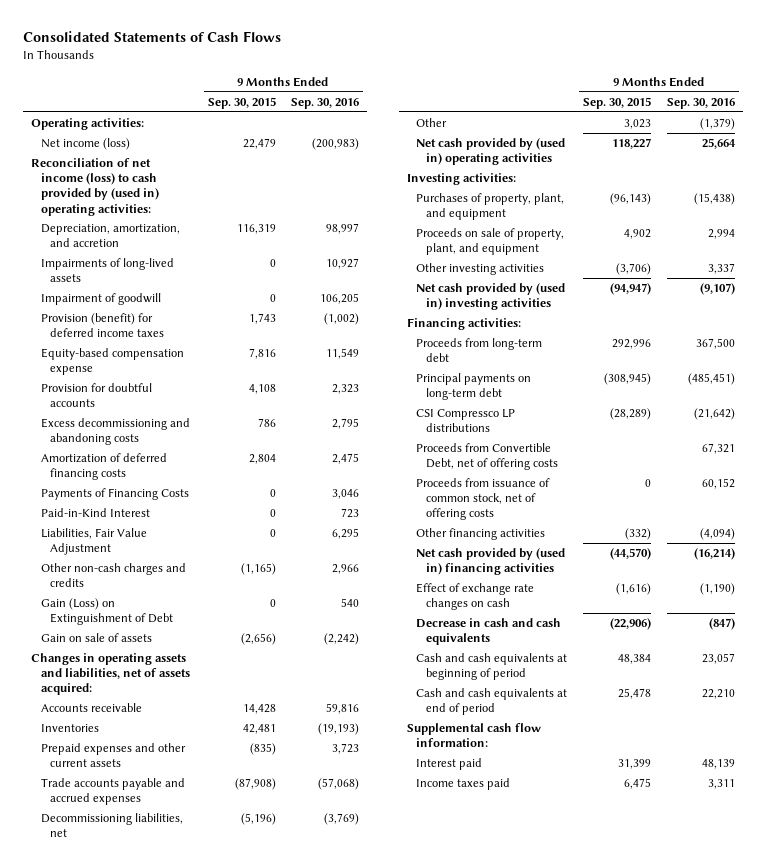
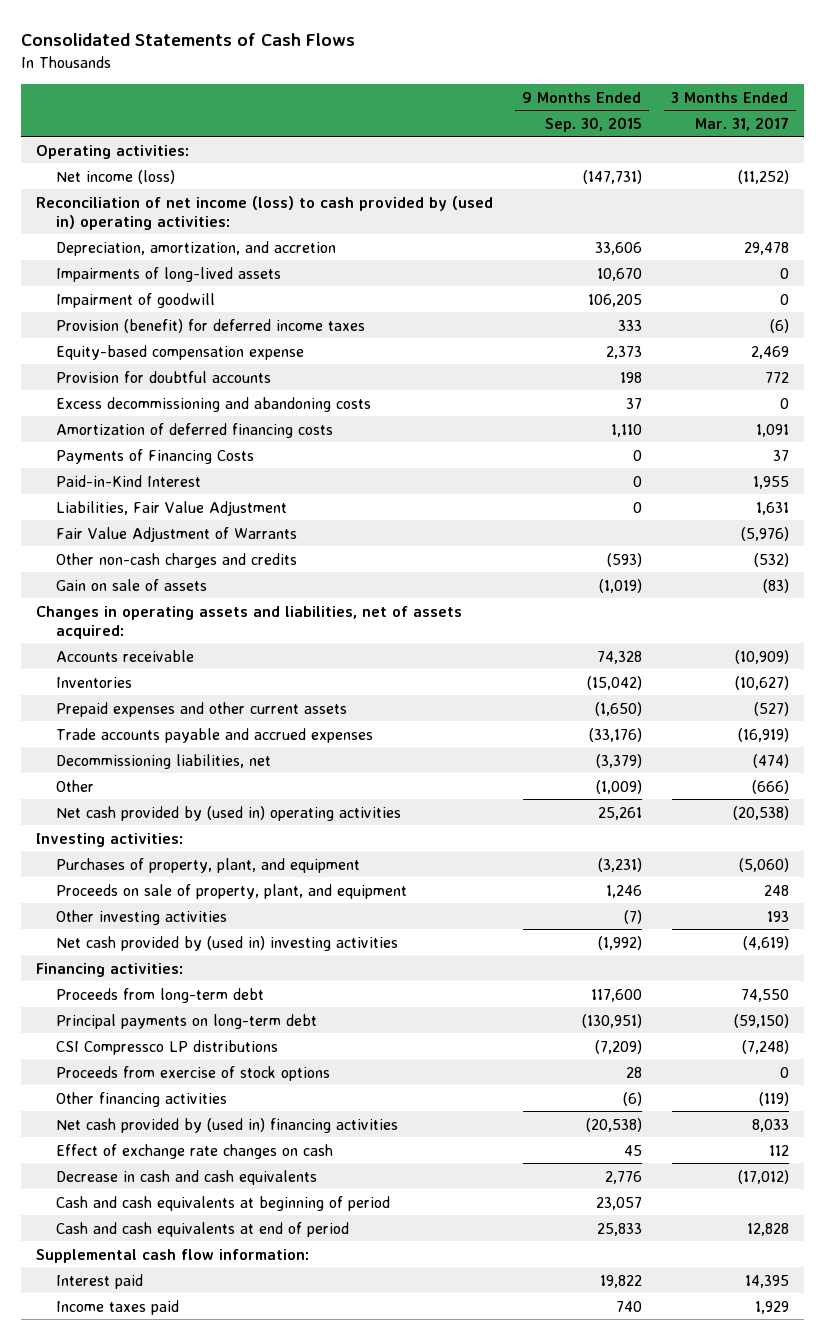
- | 9 Months Ended Sep. 30, 2015 | 9 Months Ended Sep. 30, 2016
+ | 9 Months Ended Sep. 30, 2015 | 3 Months Ended Mar. 31, 2017
- Net income (loss) | 22,479 | (200,983)
+ Net income (loss) | (147,731) | (11,252)
- Depreciation, amortization, and accretion | 116,319 | 98,997
- Impairments of long-lived assets | 0 | 10,927
- Impairment of goodwill | 0 | 106,205
- Provision (benefit) for deferred income taxes | 1,743 | (1,002)
- Equity-based compensation expense | 7,816 | 11,549
- Provision for doubtful accounts | 4,108 | 2,323
- Excess decommissioning and abandoning costs | 786 | 2,795
- Amortization of deferred financing costs | 2,804 | 2,475
+ Depreciation, amortization, and accretion | 33,606 | 29,478
+ Impairments of long-lived assets | 10,670 | 0
+ Impairment of goodwill | 106,205 | 0
+ Provision (benefit) for deferred income taxes | 333 | (6)
+ Equity-based compensation expense | 2,373 | 2,469
+ Provision for doubtful accounts | 198 | 772
+ Excess decommissioning and abandoning costs | 37 | 0
+ Amortization of deferred financing costs | 1,110 | 1,091
- Other non-cash charges and credits | (1,165) | 2,966
- Gain (Loss) on Extinguishment of Debt | 0 | 540
- Gain on sale of assets | (2,656) | (2,242)
+ Fair Value Adjustment of Warrants | | (5,976)
+ Other non-cash charges and credits | (593) | (532)
+ Gain on sale of assets | (1,019) | (83)
- Accounts receivable | 14,428 | 59,816
- Inventories | 42,481 | (19,193)
- Prepaid expenses and other current assets | (835) | 3,723
- Trade accounts payable and accrued expenses | (87,908) | (57,068)
- Decommissioning liabilities, net | (5,196) | (3,769)
- Other | 3,023 | (1,379)
- Net cash provided by (used in) operating activities | 118,227 | 25,664
+ Accounts receivable | 74,328 | (10,909)
+ Inventories | (15,042) | (10,627)
+ Prepaid expenses and other current assets | (1,650) | (527)
+ Trade accounts payable and accrued expenses | (33,176) | (16,919)
+ Decommissioning liabilities, net | (3,379) | (474)
+ Other | (1,009) | (666)
+ Net cash provided by (used in) operating activities | 25,261 | (20,538)
- Purchases of property, plant, and equipment | (96,143) | (15,438)
- Proceeds on sale of property, plant, and equipment | 4,902 | 2,994
- Other investing activities | (3,706) | 3,337
- Net cash provided by (used in) investing activities | (94,947) | (9,107)
+ Purchases of property, plant, and equipment | (3,231) | (5,060)
+ Proceeds on sale of property, plant, and equipment | 1,246 | 248
+ Other investing activities | (7) | 193
+ Net cash provided by (used in) investing activities | (1,992) | (4,619)
- Proceeds from long-term debt | 292,996 | 367,500
- Principal payments on long-term debt | (308,945) | (485,451)
- CSI Compressco LP distributions | (28,289) | (21,642)
- Proceeds from Convertible Debt, net of offering costs | | 67,321
- Proceeds from issuance of common stock, net of offering costs | 0 | 60,152
- Other financing activities | (332) | (4,094)
- Net cash provided by (used in) financing activities | (44,570) | (16,214)
- Effect of exchange rate changes on cash | (1,616) | (1,190)
- Decrease in cash and cash equivalents | (22,906) | (847)
- Cash and cash equivalents at beginning of period | 48,384 | 23,057
- Cash and cash equivalents at end of period | 25,478 | 22,210
+ Proceeds from long-term debt | 117,600 | 74,550
+ Principal payments on long-term debt | (130,951) | (59,150)
+ CSI Compressco LP distributions | (7,209) | (7,248)
+ Proceeds from exercise of stock options | 28 | 0
+ Other financing activities | (6) | (119)
+ Net cash provided by (used in) financing activities | (20,538) | 8,033
+ Effect of exchange rate changes on cash | 45 | 112
+ Decrease in cash and cash equivalents | 2,776 | (17,012)
+ Cash and cash equivalents at beginning of period | 23,057 |
+ Cash and cash equivalents at end of period | 25,833 | 12,828
- Interest paid | 31,399 | 48,139
- Income taxes paid | 6,475 | 3,311
+ Interest paid | 19,822 | 14,395
+ Income taxes paid | 740 | 1,929

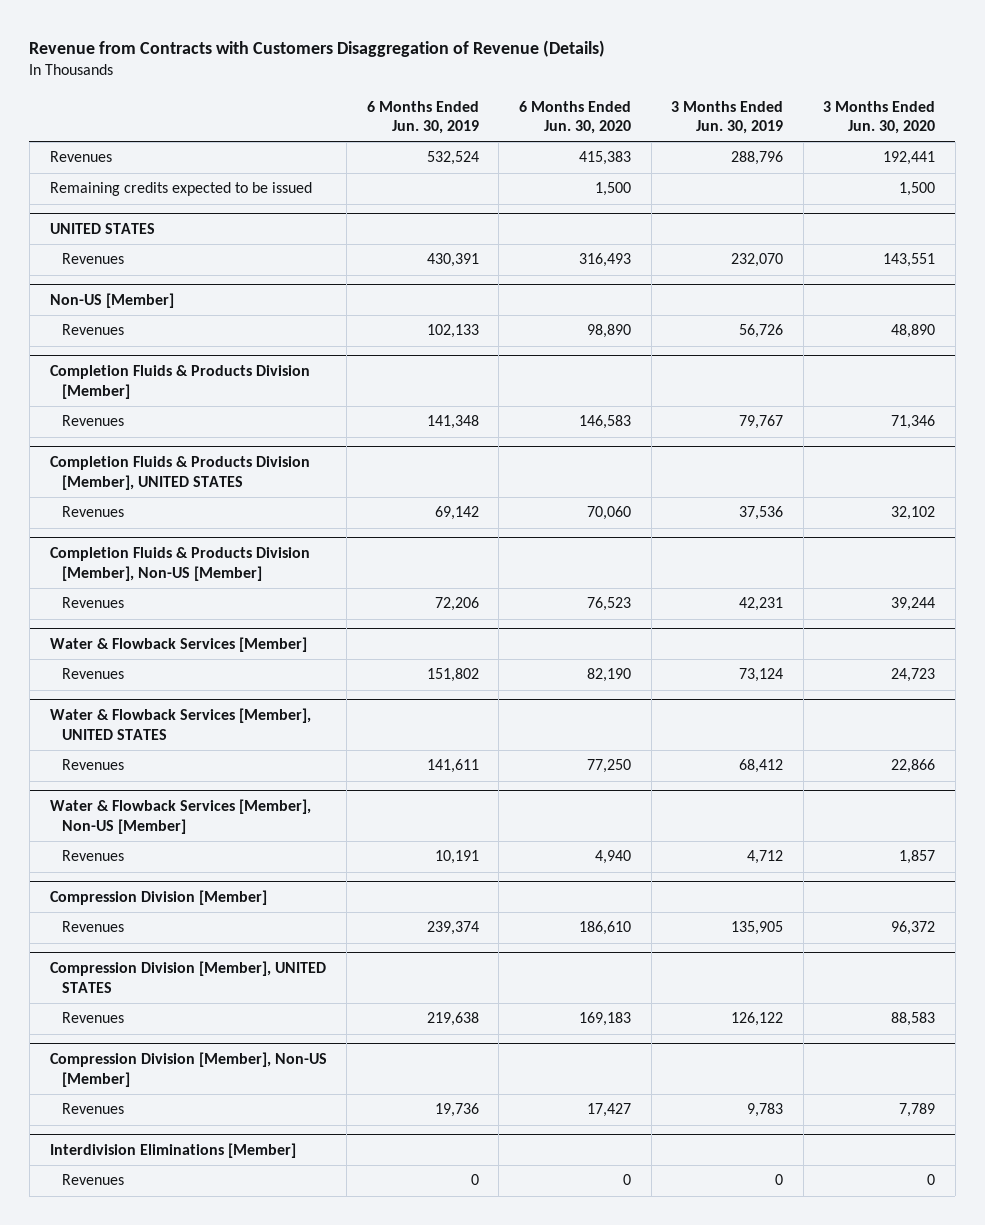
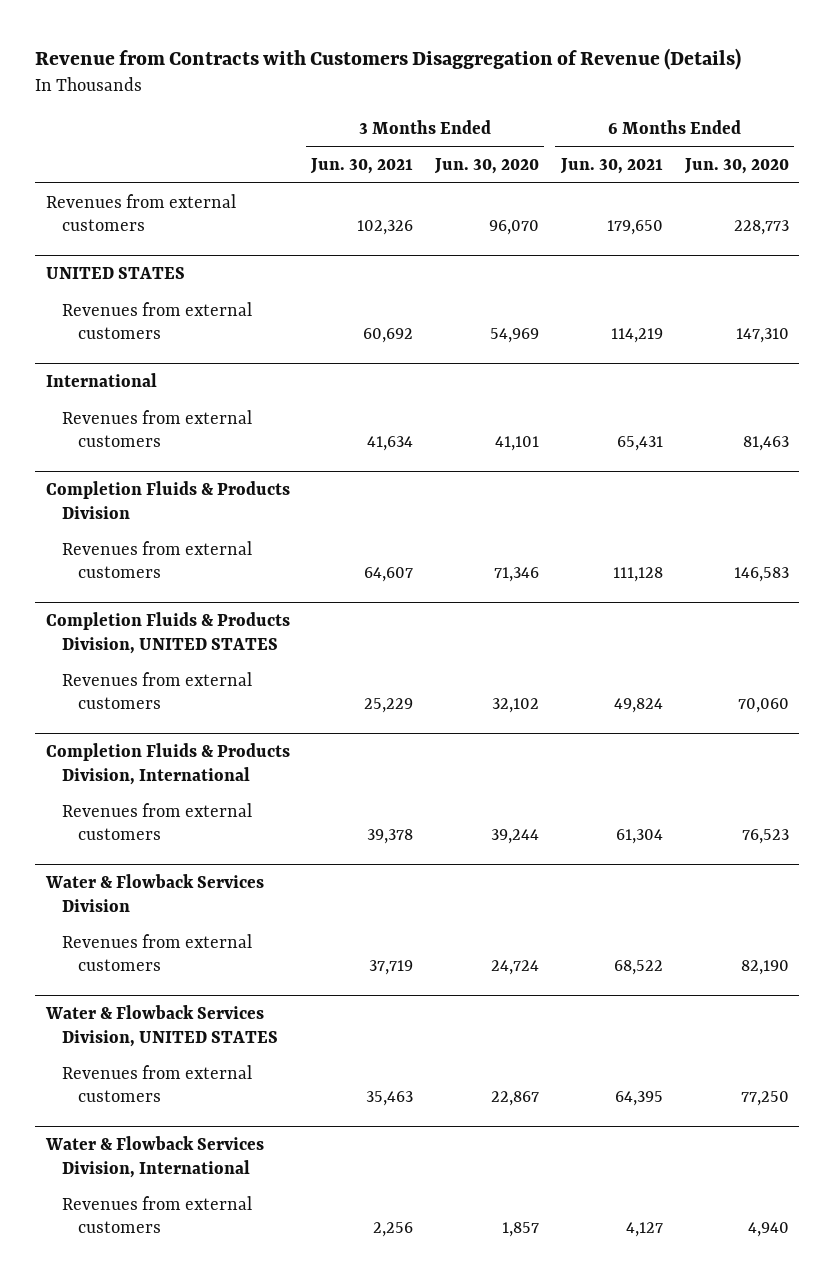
- | 6 Months Ended Jun. 30, 2019 | 6 Months Ended Jun. 30, 2020 | 3 Months Ended Jun. 30, 2019 | 3 Months Ended Jun. 30, 2020
+ | 3 Months Ended Jun. 30, 2021 | 3 Months Ended Jun. 30, 2020 | 6 Months Ended Jun. 30, 2021 | 6 Months Ended Jun. 30, 2020
- Revenues | 532,524 | 415,383 | 288,796 | 192,441
- Remaining credits expected to be issued | | 1,500 | | 1,500
+ Revenues from external customers | 102,326 | 96,070 | 179,650 | 228,773
@ UNITED STATES
- Revenues | 430,391 | 316,493 | 232,070 | 143,551
- Non-US [Member]
- Revenues | 102,133 | 98,890 | 56,726 | 48,890
- Completion Fluids & Products Division [Member]
- Revenues | 141,348 | 146,583 | 79,767 | 71,346
- Completion Fluids & Products Division [Member], UNITED STATES
- Revenues | 69,142 | 70,060 | 37,536 | 32,102
- Completion Fluids & Products Division [Member], Non-US [Member]
- Revenues | 72,206 | 76,523 | 42,231 | 39,244
- Water & Flowback Services [Member]
- Revenues | 151,802 | 82,190 | 73,124 | 24,723
- Water & Flowback Services [Member], UNITED STATES
- Revenues | 141,611 | 77,250 | 68,412 | 22,866
- Water & Flowback Services [Member], Non-US [Member]
- Revenues | 10,191 | 4,940 | 4,712 | 1,857
- Compression Division [Member]
- Revenues | 239,374 | 186,610 | 135,905 | 96,372
- Compression Division [Member], UNITED STATES
- Revenues | 219,638 | 169,183 | 126,122 | 88,583
- Compression Division [Member], Non-US [Member]
- Revenues | 19,736 | 17,427 | 9,783 | 7,789
- Interdivision Eliminations [Member]
- Revenues | 0 | 0 | 0 | 0
@ UNITED STATES
+ Revenues from external customers | 60,692 | 54,969 | 114,219 | 147,310
+ International
+ Revenues from external customers | 41,634 | 41,101 | 65,431 | 81,463
+ Completion Fluids & Products Division
+ Revenues from external customers | 64,607 | 71,346 | 111,128 | 146,583
+ Completion Fluids & Products Division, UNITED STATES
+ Revenues from external customers | 25,229 | 32,102 | 49,824 | 70,060
+ Completion Fluids & Products Division, International
+ Revenues from external customers | 39,378 | 39,244 | 61,304 | 76,523
+ Water & Flowback Services Division
+ Revenues from external customers | 37,719 | 24,724 | 68,522 | 82,190
+ Water & Flowback Services Division, UNITED STATES
+ Revenues from external customers | 35,463 | 22,867 | 64,395 | 77,250
+ Water & Flowback Services Division, International
+ Revenues from external customers | 2,256 | 1,857 | 4,127 | 4,940

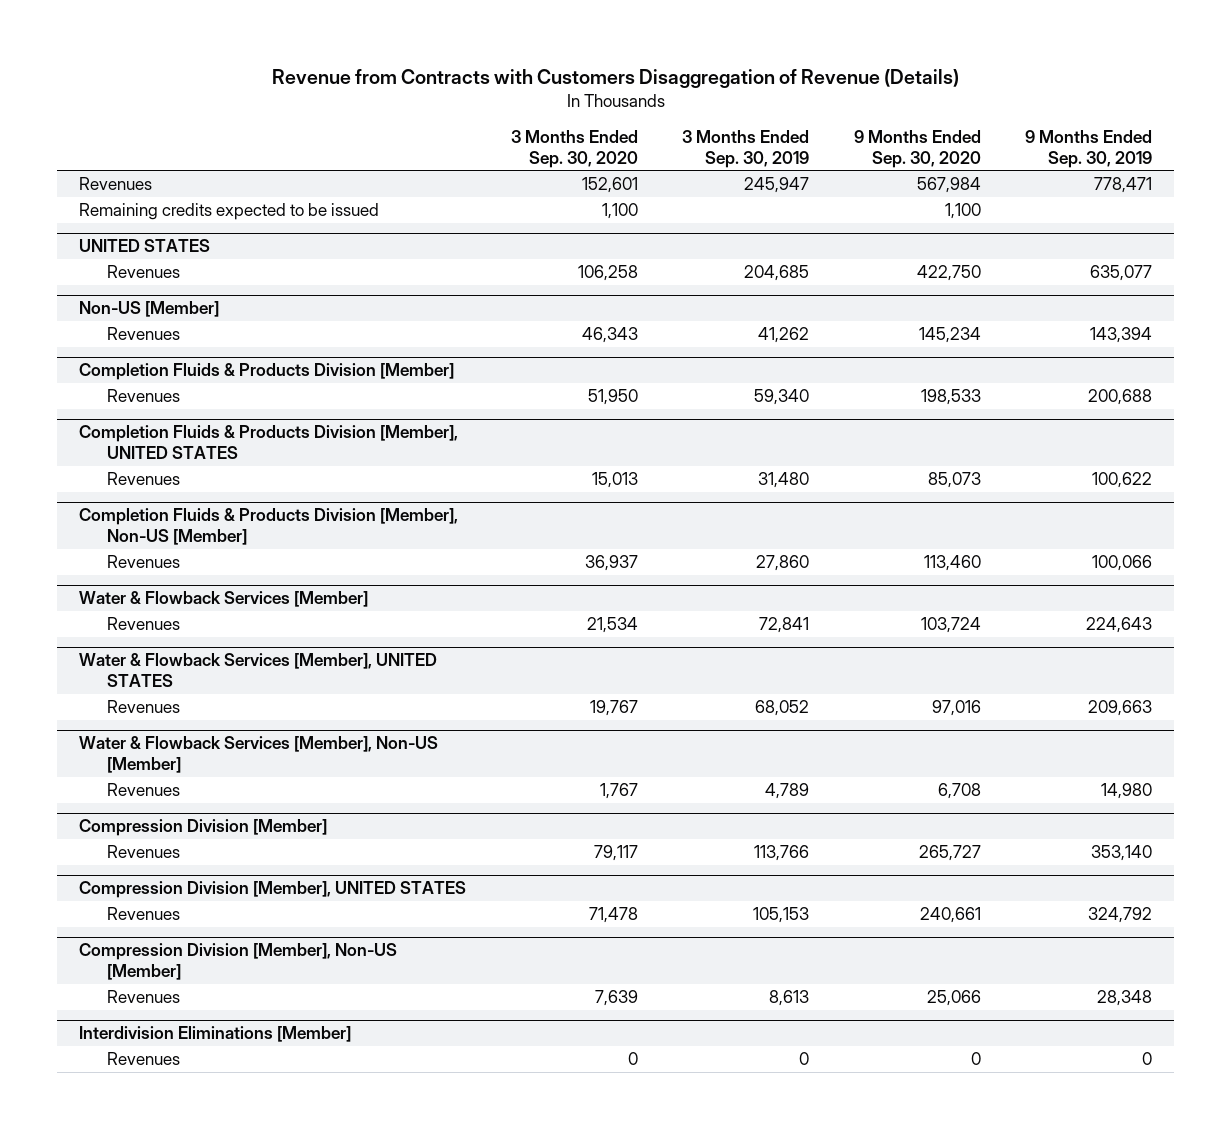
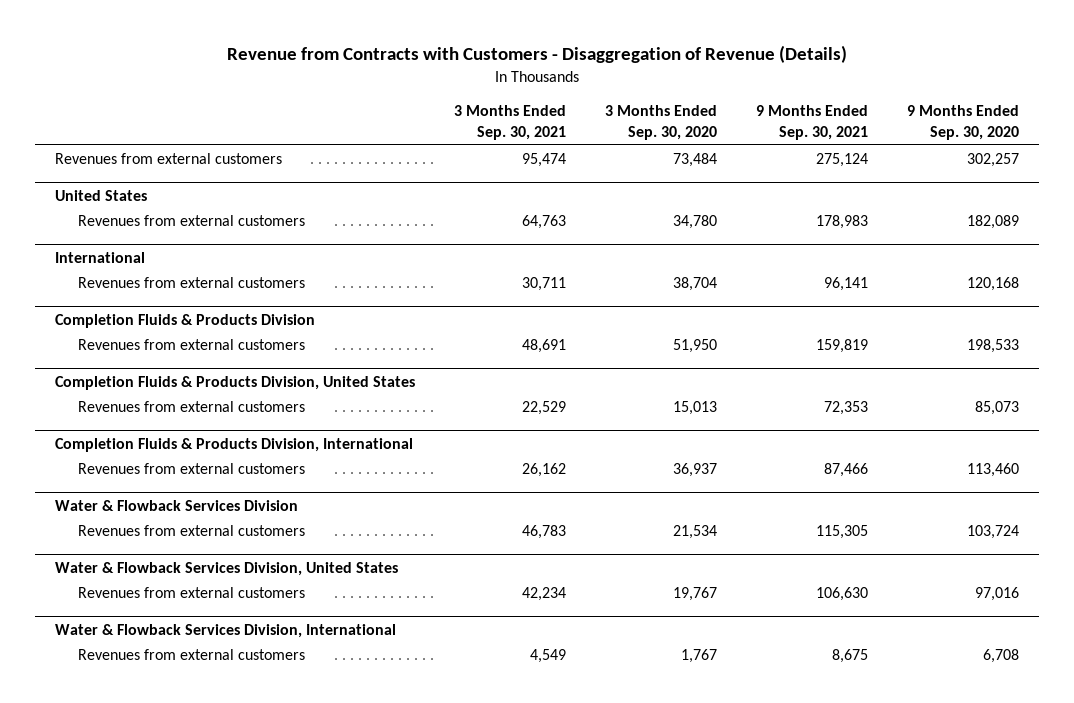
- Revenue from Contracts with Customers Disaggregation of Revenue (Details)
+ Revenue from Contracts with Customers - Disaggregation of Revenue (Details)
- | 3 Months Ended Sep. 30, 2020 | 3 Months Ended Sep. 30, 2019 | 9 Months Ended Sep. 30, 2020 | 9 Months Ended Sep. 30, 2019
+ | 3 Months Ended Sep. 30, 2021 | 3 Months Ended Sep. 30, 2020 | 9 Months Ended Sep. 30, 2021 | 9 Months Ended Sep. 30, 2020
- Revenues | 152,601 | 245,947 | 567,984 | 778,471
- Remaining credits expected to be issued | 1,100 | | 1,100 |
- UNITED STATES
- Revenues | 106,258 | 204,685 | 422,750 | 635,077
- Non-US [Member]
- Revenues | 46,343 | 41,262 | 145,234 | 143,394
- Completion Fluids & Products Division [Member]
- Revenues | 51,950 | 59,340 | 198,533 | 200,688
- Completion Fluids & Products Division [Member], UNITED STATES
- Revenues | 15,013 | 31,480 | 85,073 | 100,622
- Completion Fluids & Products Division [Member], Non-US [Member]
- Revenues | 36,937 | 27,860 | 113,460 | 100,066
- Water & Flowback Services [Member]
- Revenues | 21,534 | 72,841 | 103,724 | 224,643
- Water & Flowback Services [Member], UNITED STATES
- Revenues | 19,767 | 68,052 | 97,016 | 209,663
- Water & Flowback Services [Member], Non-US [Member]
- Revenues | 1,767 | 4,789 | 6,708 | 14,980
- Compression Division [Member]
- Revenues | 79,117 | 113,766 | 265,727 | 353,140
- Compression Division [Member], UNITED STATES
- Revenues | 71,478 | 105,153 | 240,661 | 324,792
- Compression Division [Member], Non-US [Member]
- Revenues | 7,639 | 8,613 | 25,066 | 28,348
- Interdivision Eliminations [Member]
- Revenues | 0 | 0 | 0 | 0
+ Revenues from external customers | 95,474 | 73,484 | 275,124 | 302,257
+ United States
+ Revenues from external customers | 64,763 | 34,780 | 178,983 | 182,089
+ International
+ Revenues from external customers | 30,711 | 38,704 | 96,141 | 120,168
+ Completion Fluids & Products Division
+ Revenues from external customers | 48,691 | 51,950 | 159,819 | 198,533
+ Completion Fluids & Products Division, United States
+ Revenues from external customers | 22,529 | 15,013 | 72,353 | 85,073
+ Completion Fluids & Products Division, International
+ Revenues from external customers | 26,162 | 36,937 | 87,466 | 113,460
+ Water & Flowback Services Division
+ Revenues from external customers | 46,783 | 21,534 | 115,305 | 103,724
+ Water & Flowback Services Division, United States
+ Revenues from external customers | 42,234 | 19,767 | 106,630 | 97,016
+ Water & Flowback Services Division, International
+ Revenues from external customers | 4,549 | 1,767 | 8,675 | 6,708

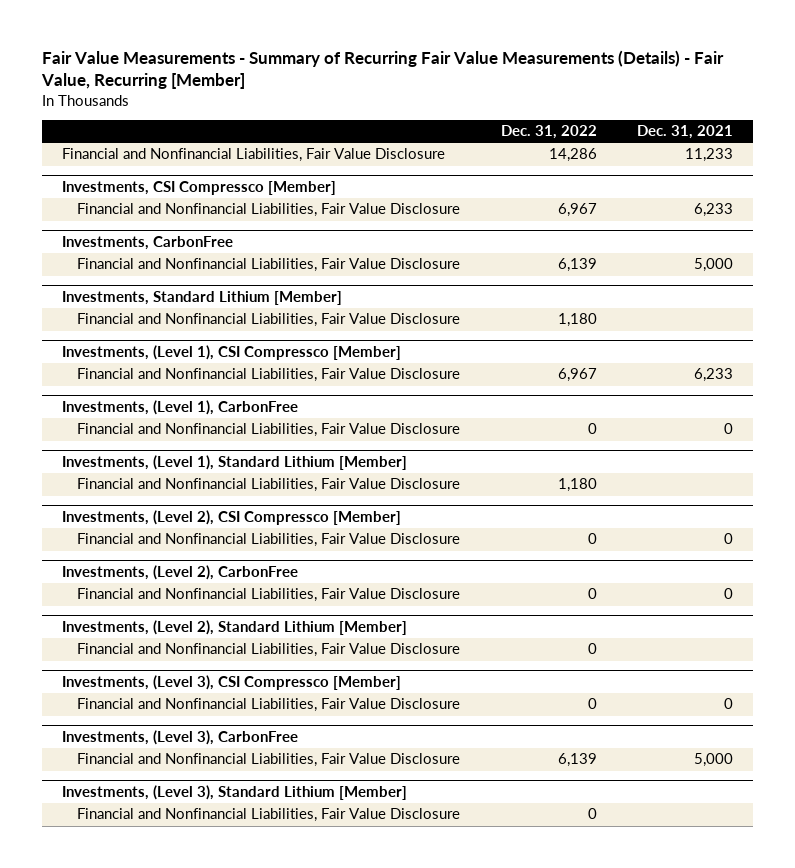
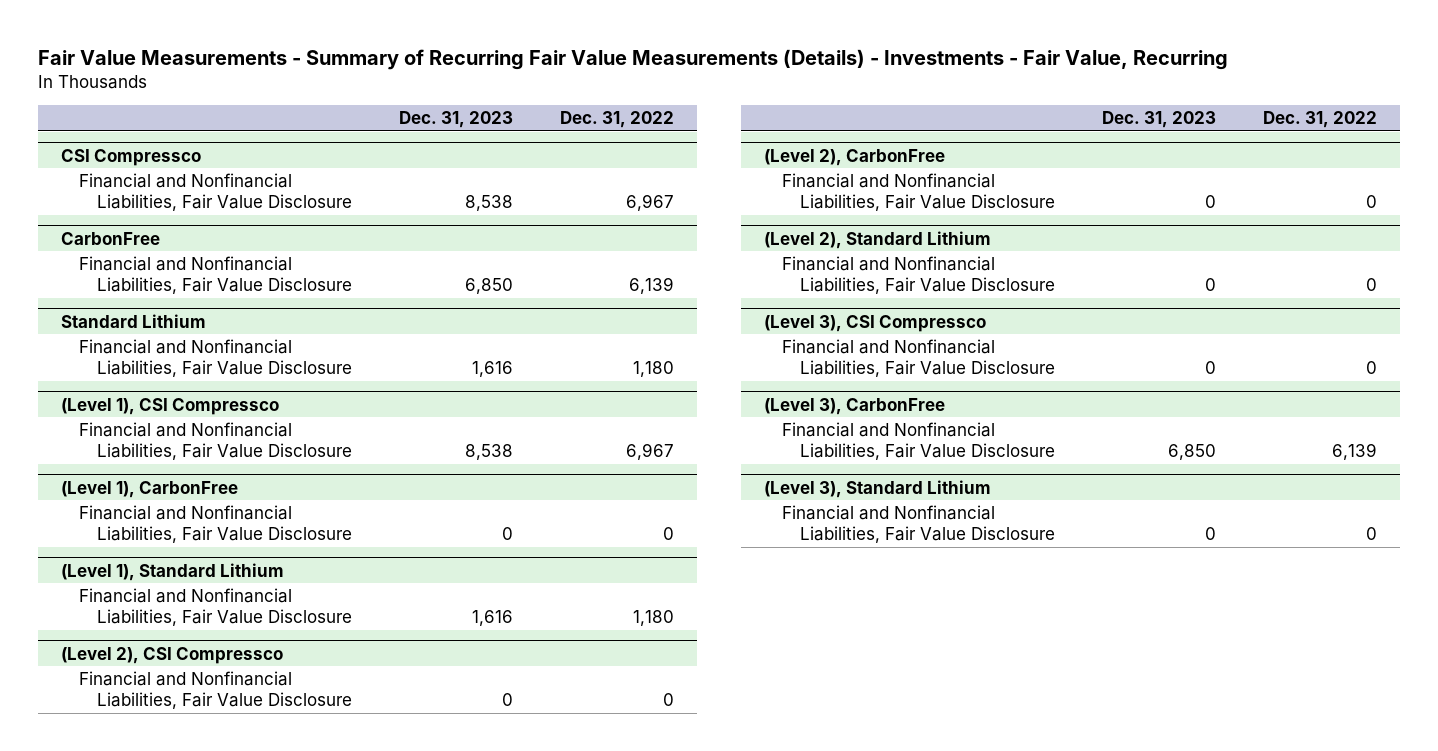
- Fair Value Measurements - Summary of Recurring Fair Value Measurements (Details) - Fair Value, Recurring [Member]
+ Fair Value Measurements - Summary of Recurring Fair Value Measurements (Details) - Investments - Fair Value, Recurring
- | Dec. 31, 2022 | Dec. 31, 2021
+ | Dec. 31, 2023 | Dec. 31, 2022
- Financial and Nonfinancial Liabilities, Fair Value Disclosure | 14,286 | 11,233
- Investments, CSI Compressco [Member]
+ CSI Compressco
- Investments, CarbonFree
+ CarbonFree
- Investments, Standard Lithium [Member]
+ Standard Lithium
- Investments, (Level 1), CSI Compressco [Member]
+ (Level 1), CSI Compressco
- Investments, (Level 1), CarbonFree
+ (Level 1), CarbonFree
- Investments, (Level 1), Standard Lithium [Member]
+ (Level 1), Standard Lithium
- Investments, (Level 2), CSI Compressco [Member]
+ (Level 2), CSI Compressco
- Investments, (Level 2), CarbonFree
+ (Level 2), CarbonFree
- Investments, (Level 2), Standard Lithium [Member]
+ (Level 2), Standard Lithium
- Investments, (Level 3), CSI Compressco [Member]
+ (Level 3), CSI Compressco
- Investments, (Level 3), CarbonFree
+ (Level 3), CarbonFree
- Investments, (Level 3), Standard Lithium [Member]
+ (Level 3), Standard Lithium

